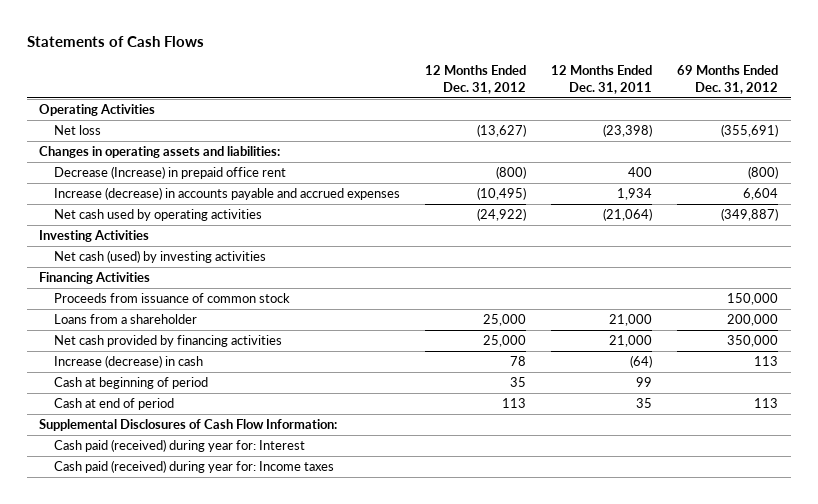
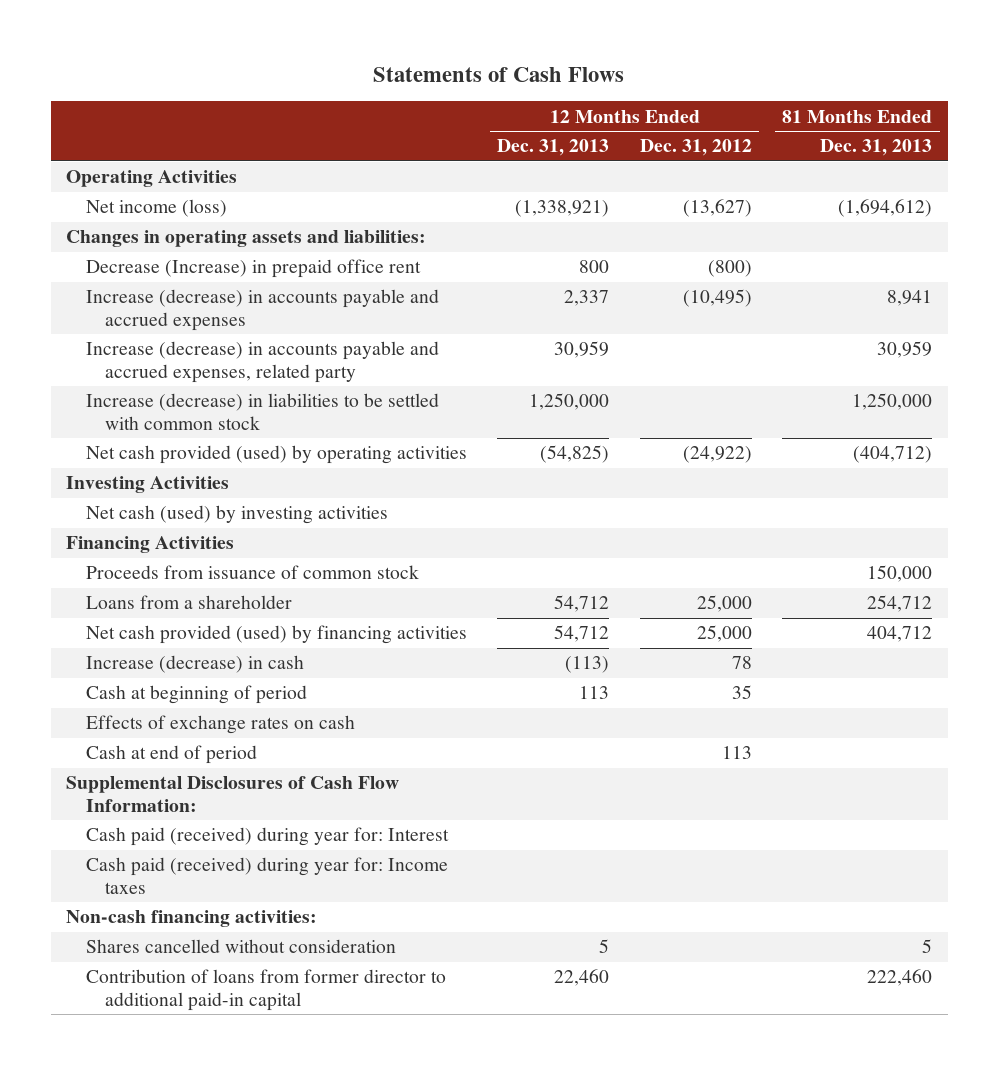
- | 12 Months Ended Dec. 31, 2012 | 12 Months Ended Dec. 31, 2011 | 69 Months Ended Dec. 31, 2012
+ | 12 Months Ended Dec. 31, 2013 | 12 Months Ended Dec. 31, 2012 | 81 Months Ended Dec. 31, 2013
- Net loss | (13,627) | (23,398) | (355,691)
+ Net income (loss) | (1,338,921) | (13,627) | (1,694,612)
- Net cash used by operating activities | (24,922) | (21,064) | (349,887)
+ Increase (decrease) in accounts payable and accrued expenses, related party | 30,959 | | 30,959
+ Increase (decrease) in liabilities to be settled with common stock | 1,250,000 | | 1,250,000
+ Net cash provided (used) by operating activities | (54,825) | (24,922) | (404,712)
- Net cash provided by financing activities | 25,000 | 21,000 | 350,000
+ Net cash provided (used) by financing activities | 54,712 | 25,000 | 404,712
+ Effects of exchange rates on cash
+ Non-cash financing activities:
+ Shares cancelled without consideration | 5 | | 5
+ Contribution of loans from former director to additional paid-in capital | 22,460 | | 222,460

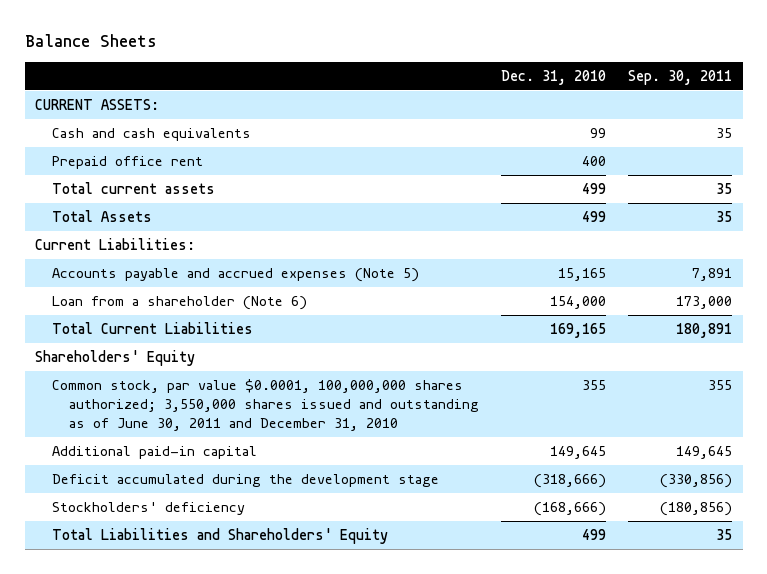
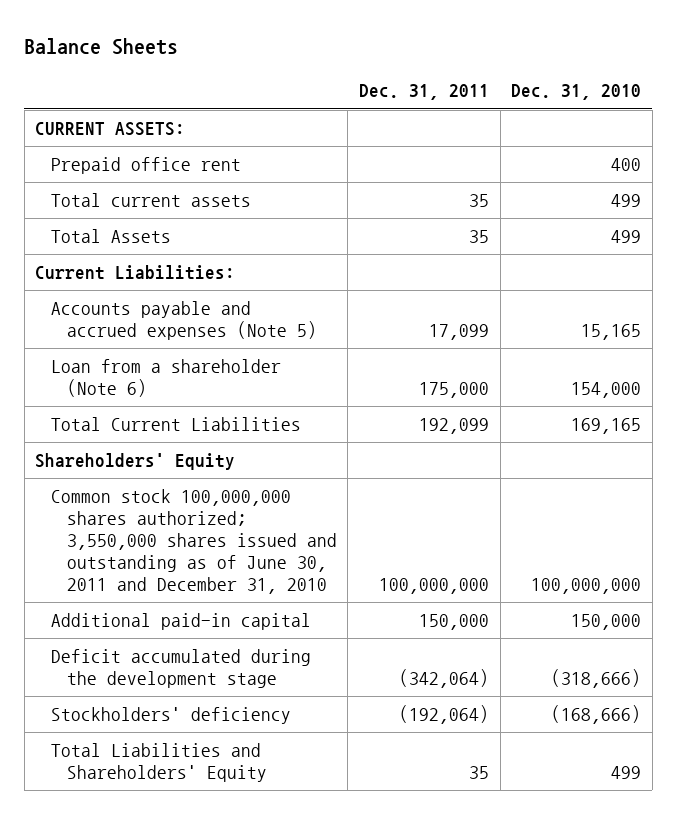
- | Dec. 31, 2010 | Sep. 30, 2011
+ | Dec. 31, 2011 | Dec. 31, 2010
- Cash and cash equivalents | 99 | 35
- Common stock, par value $0.0001, 100,000,000 shares authorized; 3,550,000 shares issued and outstanding as of June 30, 2011 and December 31, 2010 | 355 | 355
- Additional paid-in capital | 149,645 | 149,645
+ Common stock 100,000,000 shares authorized; 3,550,000 shares issued and outstanding as of June 30, 2011 and December 31, 2010 | 100,000,000 | 100,000,000
+ Additional paid-in capital | 150,000 | 150,000

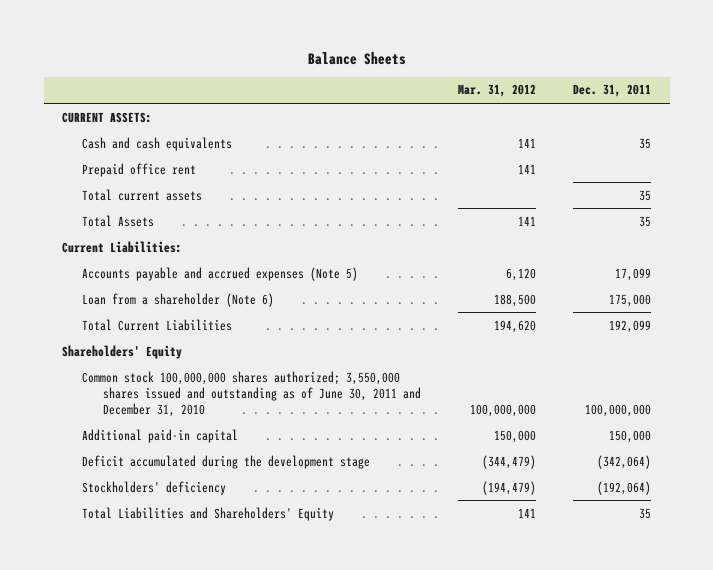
- | Dec. 31, 2011 | Dec. 31, 2010
+ | Mar. 31, 2012 | Dec. 31, 2011
+ Cash and cash equivalents | 141 | 35

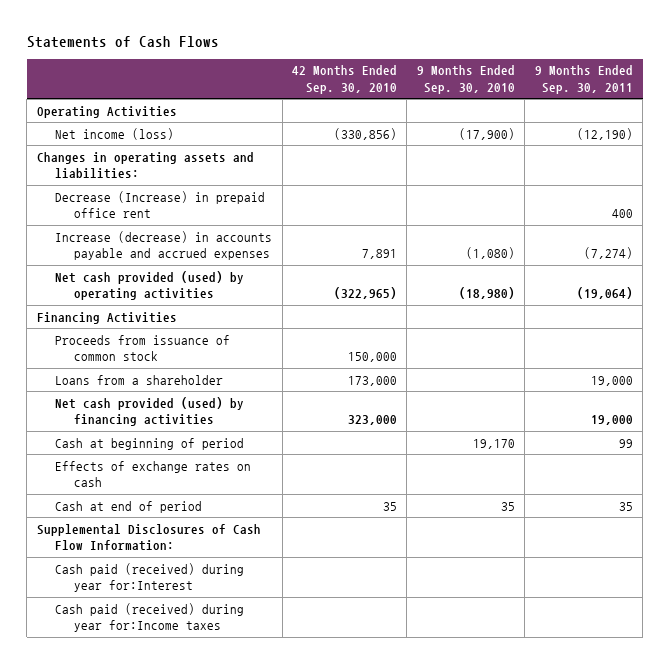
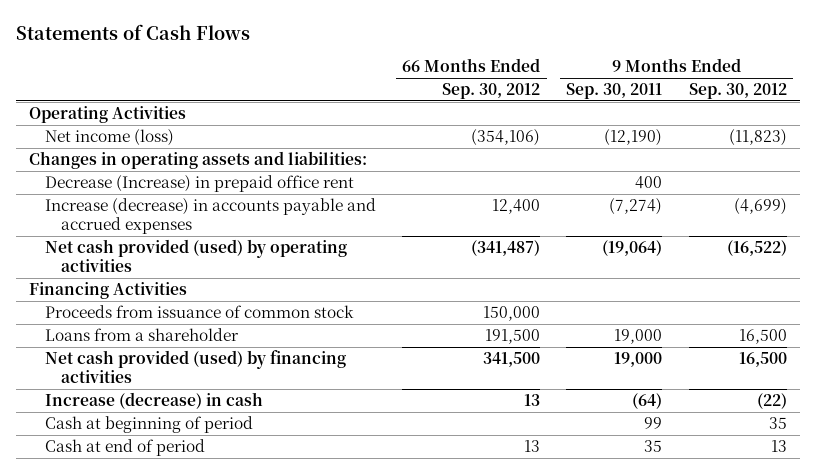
- | 42 Months Ended Sep. 30, 2010 | 9 Months Ended Sep. 30, 2010 | 9 Months Ended Sep. 30, 2011
+ | 66 Months Ended Sep. 30, 2012 | 9 Months Ended Sep. 30, 2011 | 9 Months Ended Sep. 30, 2012
+ Increase (decrease) in cash | 13 | (64) | (22)
- Effects of exchange rates on cash
- Supplemental Disclosures of Cash Flow Information:
- Cash paid (received) during year for:Interest
- Cash paid (received) during year for:Income taxes

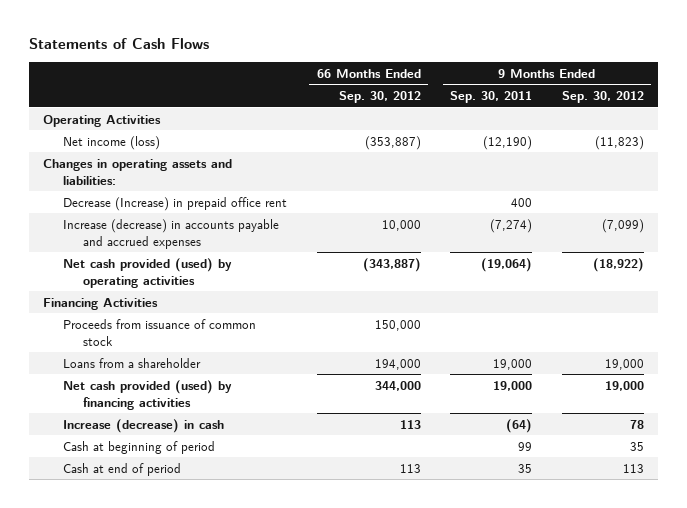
- Net income (loss) | (354,106) | (12,190) | (11,823)
+ Net income (loss) | (353,887) | (12,190) | (11,823)
- Increase (decrease) in accounts payable and accrued expenses | 12,400 | (7,274) | (4,699)
- Net cash provided (used) by operating activities | (341,487) | (19,064) | (16,522)
+ Increase (decrease) in accounts payable and accrued expenses | 10,000 | (7,274) | (7,099)
+ Net cash provided (used) by operating activities | (343,887) | (19,064) | (18,922)
- Loans from a shareholder | 191,500 | 19,000 | 16,500
- Net cash provided (used) by financing activities | 341,500 | 19,000 | 16,500
- Increase (decrease) in cash | 13 | (64) | (22)
+ Loans from a shareholder | 194,000 | 19,000 | 19,000
+ Net cash provided (used) by financing activities | 344,000 | 19,000 | 19,000
+ Increase (decrease) in cash | 113 | (64) | 78
- Cash at end of period | 13 | 35 | 13
+ Cash at end of period | 113 | 35 | 113

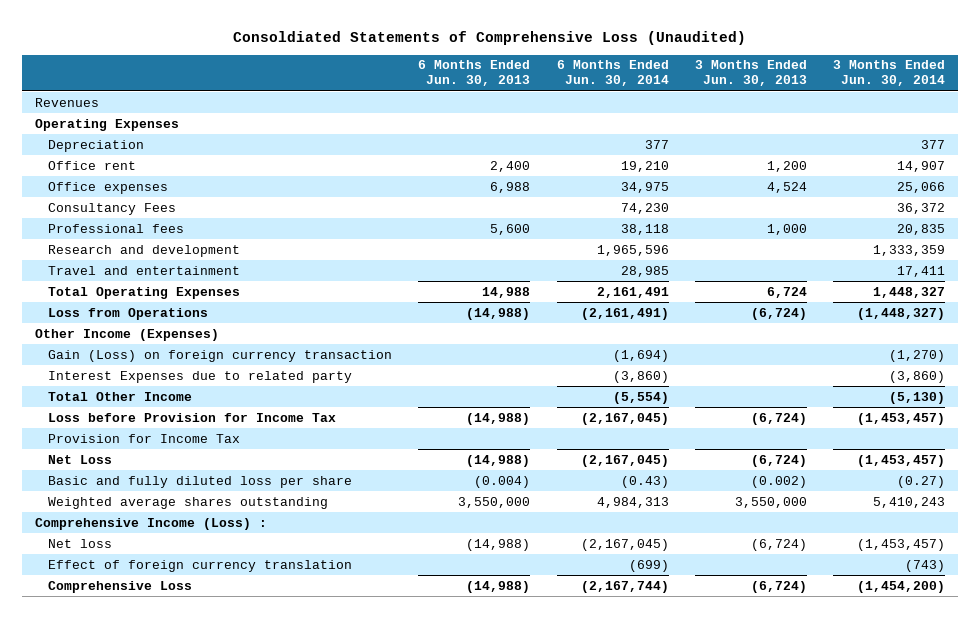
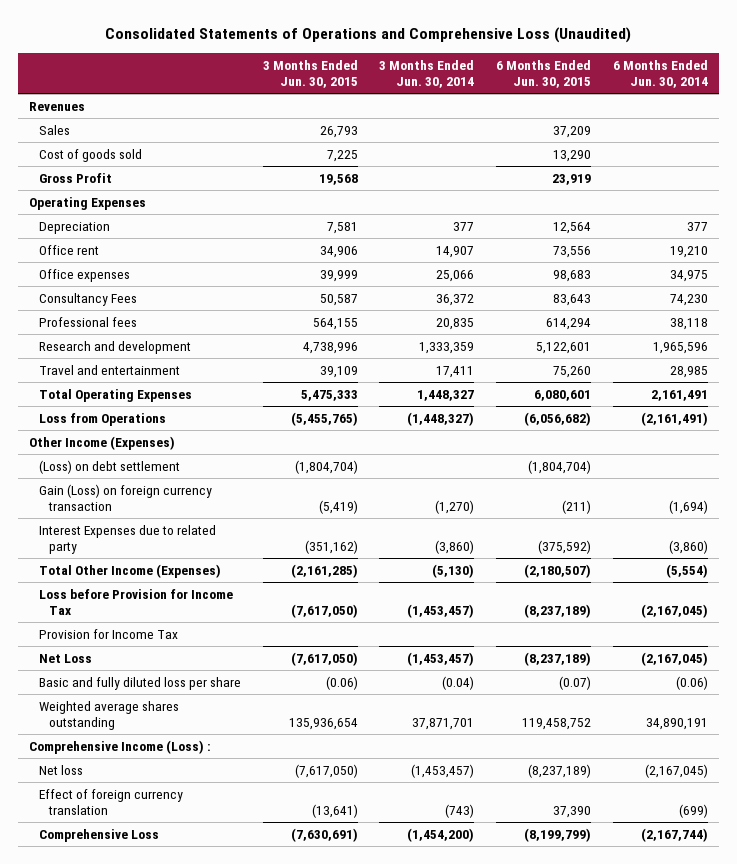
- Consoldiated Statements of Comprehensive Loss (Unaudited)
+ Consolidated Statements of Operations and Comprehensive Loss (Unaudited)
- | 6 Months Ended Jun. 30, 2013 | 6 Months Ended Jun. 30, 2014 | 3 Months Ended Jun. 30, 2013 | 3 Months Ended Jun. 30, 2014
+ | 3 Months Ended Jun. 30, 2015 | 3 Months Ended Jun. 30, 2014 | 6 Months Ended Jun. 30, 2015 | 6 Months Ended Jun. 30, 2014
+ Sales | 26,793 | | 37,209 |
+ Cost of goods sold | 7,225 | | 13,290 |
+ Gross Profit | 19,568 | | 23,919 |
+ (Loss) on debt settlement | (1,804,704) | | (1,804,704) |
- Total Other Income | | (5,554) | | (5,130)
+ Total Other Income (Expenses) | (2,161,285) | (5,130) | (2,180,507) | (5,554)
- Basic and fully diluted loss per share | (0.004) | (0.43) | (0.002) | (0.27)
- Weighted average shares outstanding | 3,550,000 | 4,984,313 | 3,550,000 | 5,410,243
+ Basic and fully diluted loss per share | (0.06) | (0.04) | (0.07) | (0.06)
+ Weighted average shares outstanding | 135,936,654 | 37,871,701 | 119,458,752 | 34,890,191

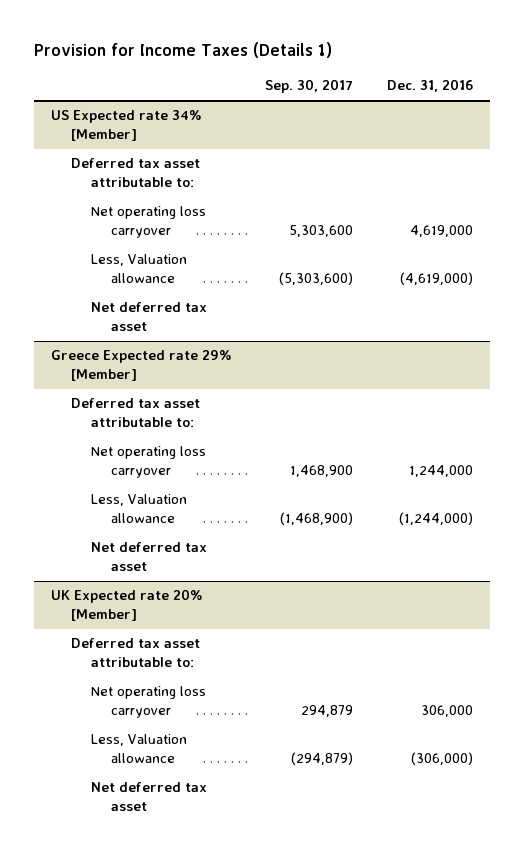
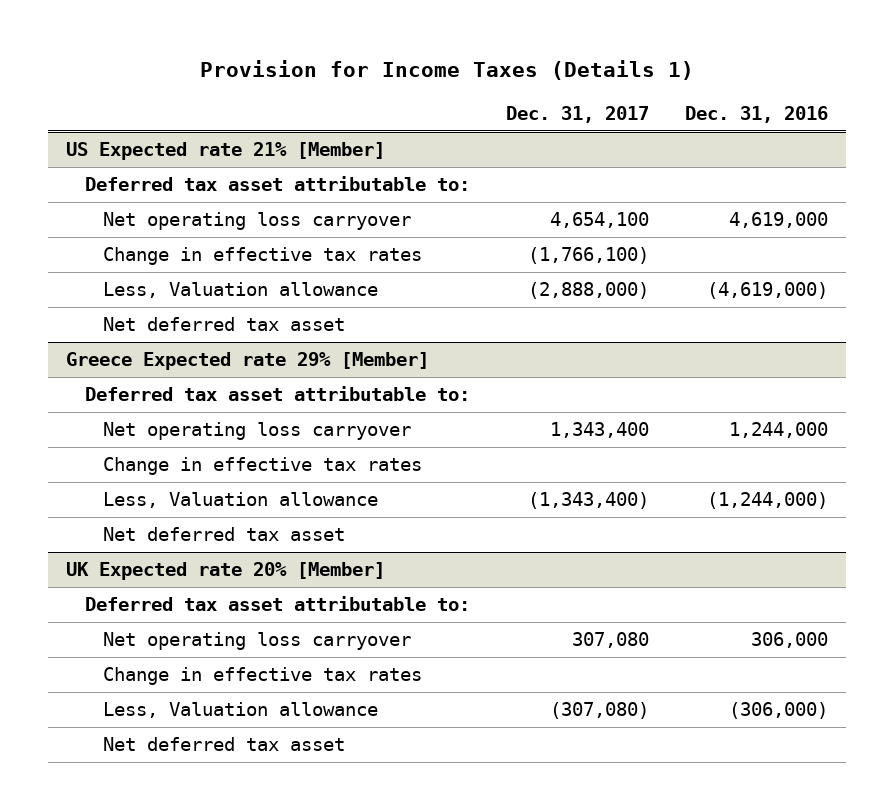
- | Sep. 30, 2017 | Dec. 31, 2016
+ | Dec. 31, 2017 | Dec. 31, 2016
- US Expected rate 34% [Member]
+ US Expected rate 21% [Member]
+ Change in effective tax rates | (1,766,100) |
@ Greece Expected rate 29% [Member]
+ Change in effective tax rates
@ UK Expected rate 20% [Member]
+ Change in effective tax rates

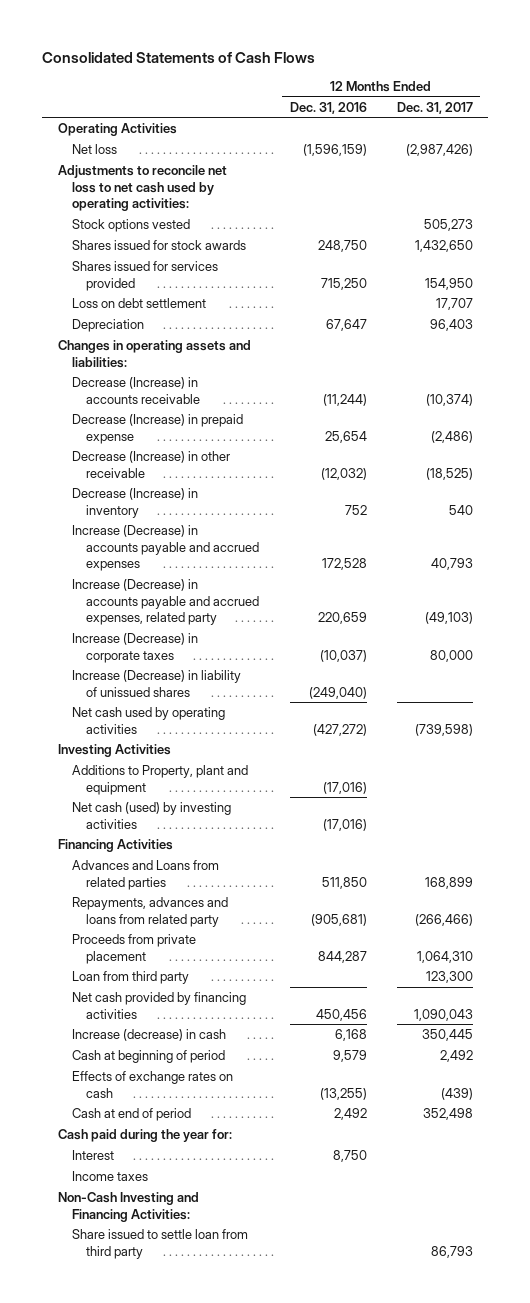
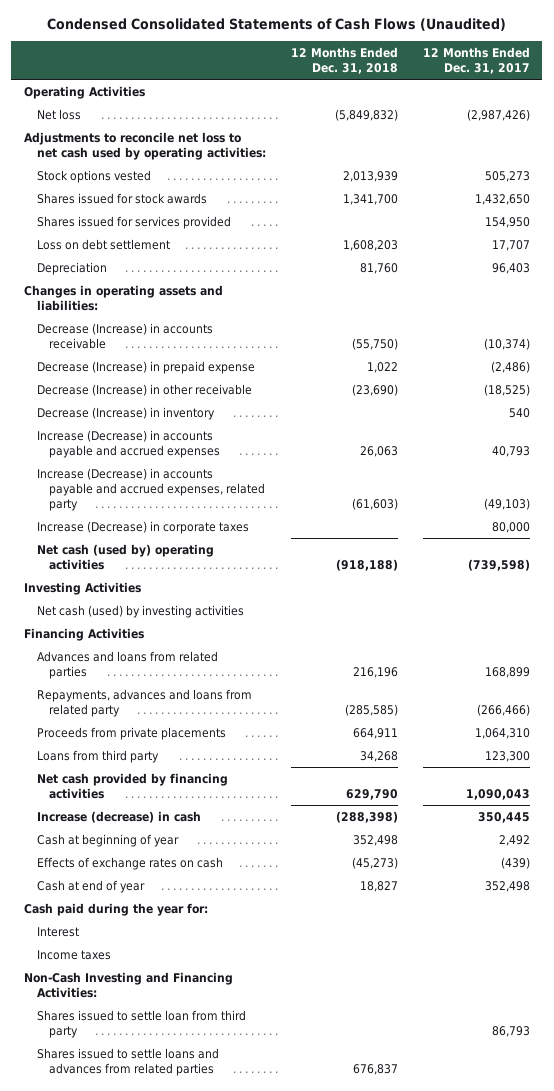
- Consolidated Statements of Cash Flows
+ Condensed Consolidated Statements of Cash Flows (Unaudited)
- | 12 Months Ended Dec. 31, 2016 | 12 Months Ended Dec. 31, 2017
+ | 12 Months Ended Dec. 31, 2018 | 12 Months Ended Dec. 31, 2017
- Increase (Decrease) in liability of unissued shares | (249,040) |
- Net cash used by operating activities | (427,272) | (739,598)
+ Net cash (used by) operating activities | (918,188) | (739,598)
- Additions to Property, plant and equipment | (17,016) |
- Advances and Loans from related parties | 511,850 | 168,899
+ Advances and loans from related parties | 216,196 | 168,899
- Proceeds from private placement | 844,287 | 1,064,310
- Loan from third party | | 123,300
+ Proceeds from private placements | 664,911 | 1,064,310
+ Loans from third party | 34,268 | 123,300
- Cash at beginning of period | 9,579 | 2,492
+ Cash at beginning of year | 352,498 | 2,492
- Cash at end of period | 2,492 | 352,498
+ Cash at end of year | 18,827 | 352,498
- Share issued to settle loan from third party | | 86,793
+ Shares issued to settle loan from third party | | 86,793
+ Shares issued to settle loans and advances from related parties | 676,837 |

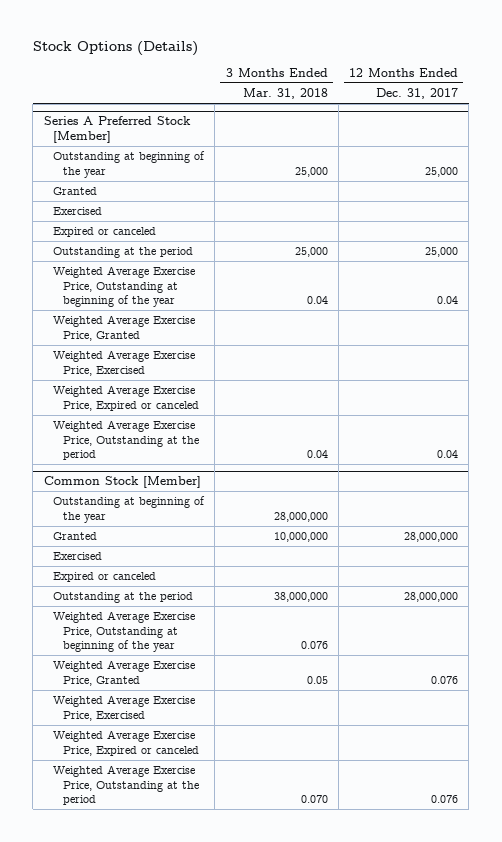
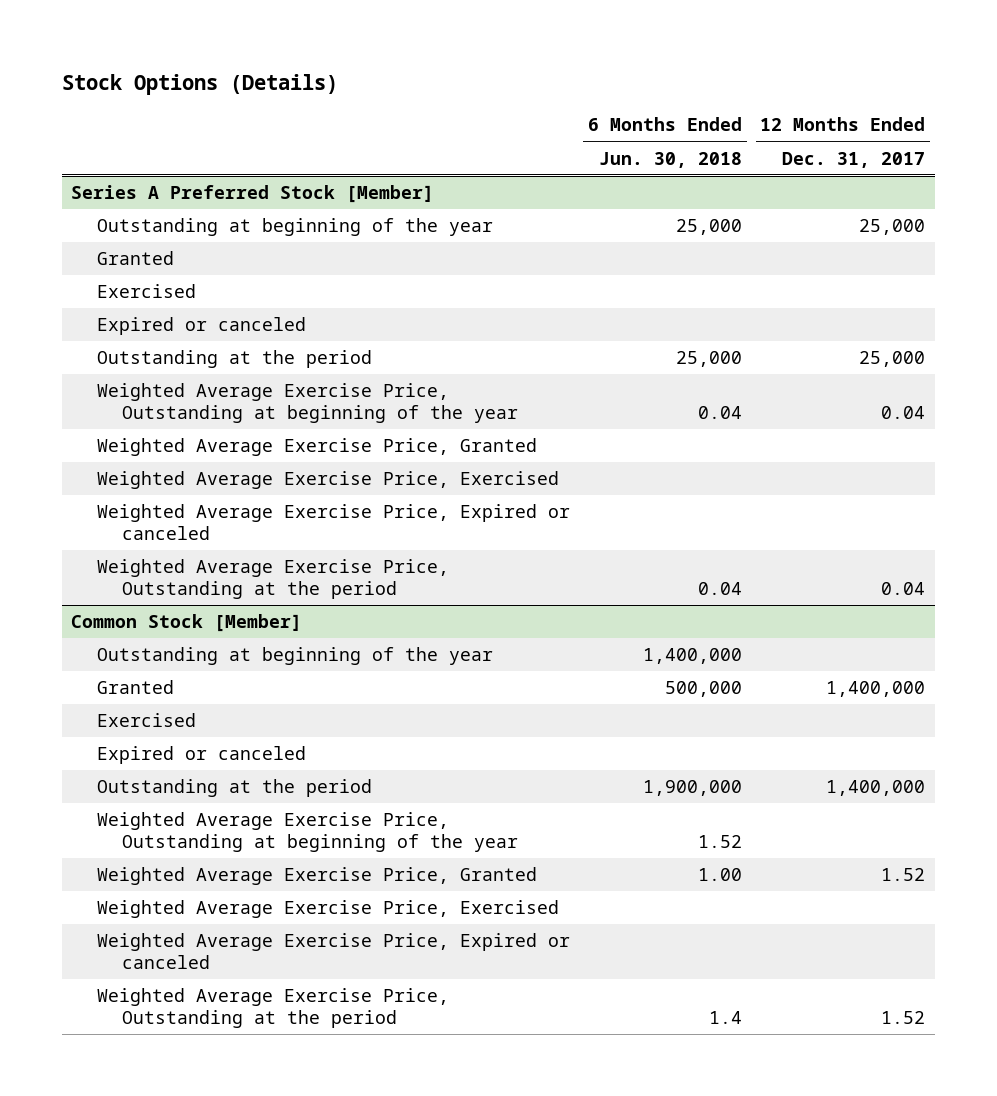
- | 3 Months Ended Mar. 31, 2018 | 12 Months Ended Dec. 31, 2017
+ | 6 Months Ended Jun. 30, 2018 | 12 Months Ended Dec. 31, 2017
@ Common Stock [Member]
- Granted | 10,000,000 | 28,000,000
+ Granted | 500,000 | 1,400,000
- Outstanding at the period | 38,000,000 | 28,000,000
+ Outstanding at the period | 1,900,000 | 1,400,000
- Weighted Average Exercise Price, Granted | 0.05 | 0.076
+ Weighted Average Exercise Price, Granted | 1.00 | 1.52
- Weighted Average Exercise Price, Outstanding at the period | 0.070 | 0.076
+ Weighted Average Exercise Price, Outstanding at the period | 1.4 | 1.52

